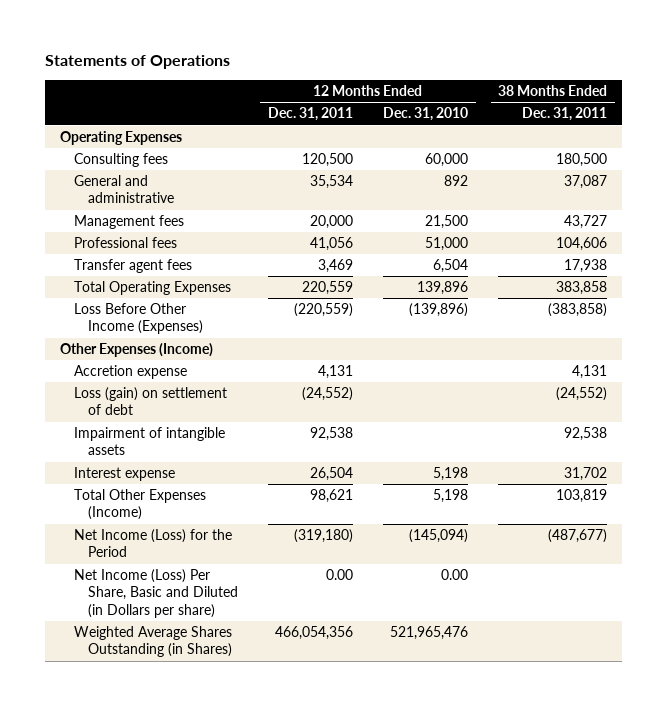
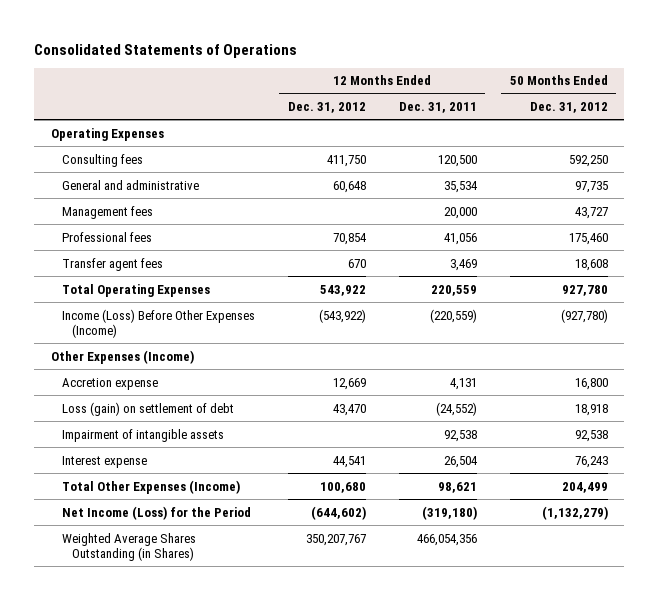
- Statements of Operations
+ Consolidated Statements of Operations
- | 12 Months Ended Dec. 31, 2011 | 12 Months Ended Dec. 31, 2010 | 38 Months Ended Dec. 31, 2011
+ | 12 Months Ended Dec. 31, 2012 | 12 Months Ended Dec. 31, 2011 | 50 Months Ended Dec. 31, 2012
- Loss Before Other Income (Expenses) | (220,559) | (139,896) | (383,858)
+ Income (Loss) Before Other Expenses (Income) | (543,922) | (220,559) | (927,780)
- Net Income (Loss) Per Share, Basic and Diluted (in Dollars per share) | 0.00 | 0.00 |

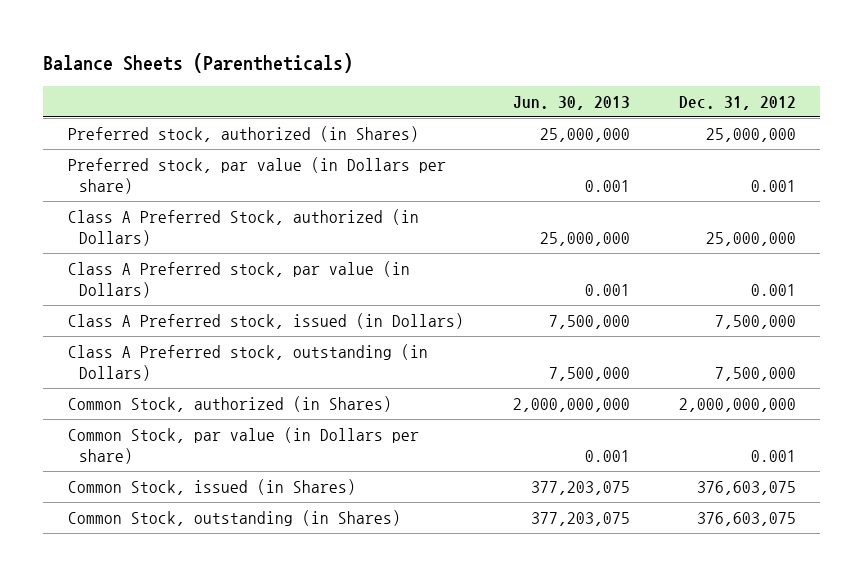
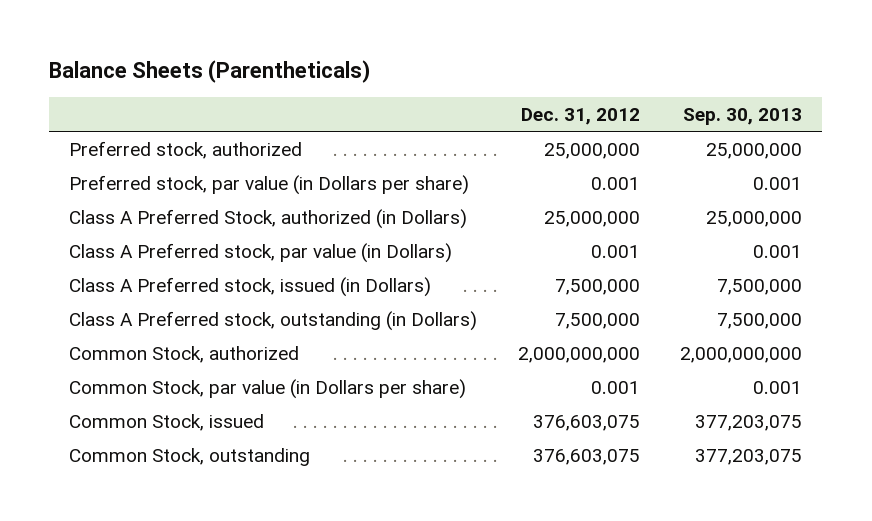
- | Jun. 30, 2013 | Dec. 31, 2012
+ | Dec. 31, 2012 | Sep. 30, 2013
- Preferred stock, authorized (in Shares) | 25,000,000 | 25,000,000
+ Preferred stock, authorized | 25,000,000 | 25,000,000
- Common Stock, authorized (in Shares) | 2,000,000,000 | 2,000,000,000
+ Common Stock, authorized | 2,000,000,000 | 2,000,000,000
- Common Stock, issued (in Shares) | 377,203,075 | 376,603,075
- Common Stock, outstanding (in Shares) | 377,203,075 | 376,603,075
+ Common Stock, issued | 376,603,075 | 377,203,075
+ Common Stock, outstanding | 376,603,075 | 377,203,075

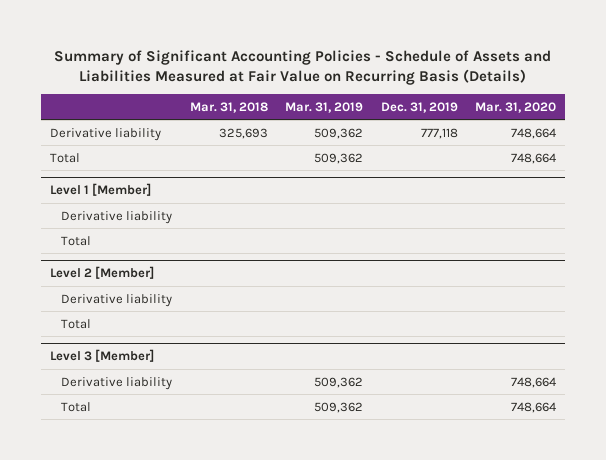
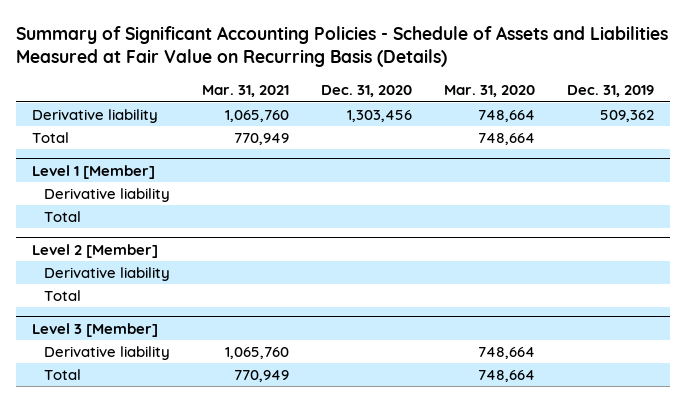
- | Mar. 31, 2018 | Mar. 31, 2019 | Dec. 31, 2019 | Mar. 31, 2020
+ | Mar. 31, 2021 | Dec. 31, 2020 | Mar. 31, 2020 | Dec. 31, 2019
- Derivative liability | 325,693 | 509,362 | 777,118 | 748,664
+ Derivative liability | 1,065,760 | 1,303,456 | 748,664 | 509,362

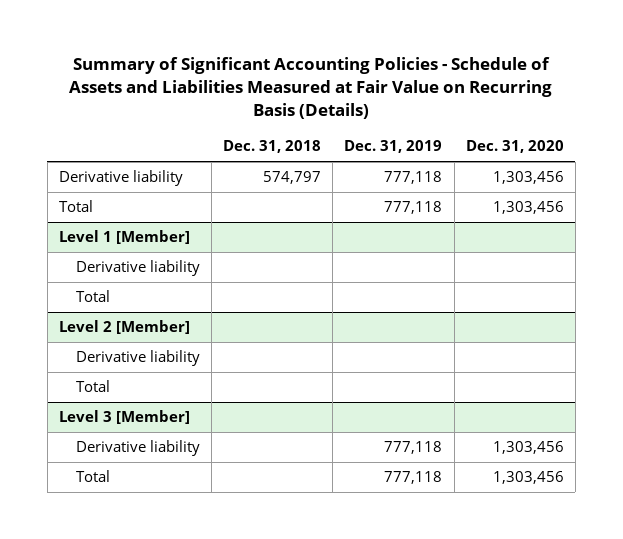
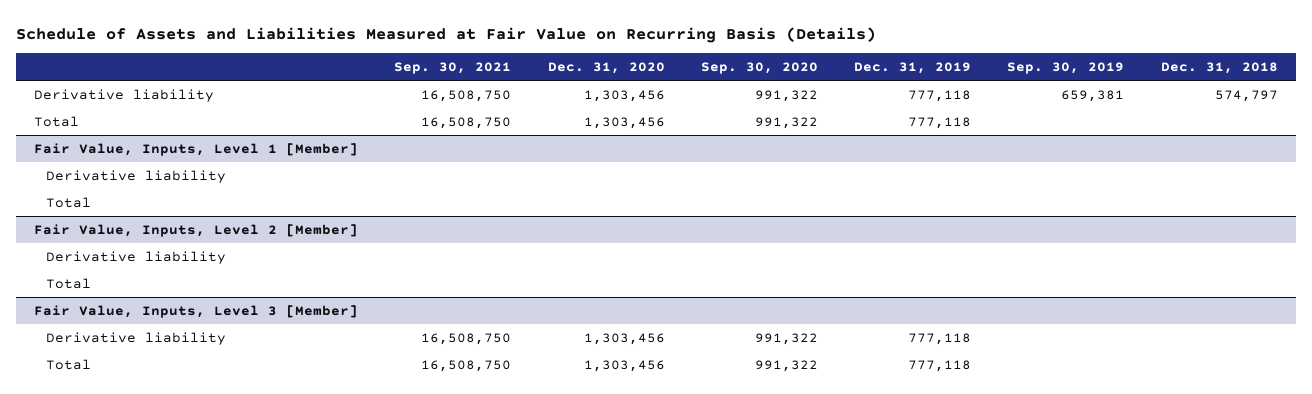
- Summary of Significant Accounting Policies - Schedule of Assets and Liabilities Measured at Fair Value on Recurring Basis (Details)
+ Schedule of Assets and Liabilities Measured at Fair Value on Recurring Basis (Details)
- | Dec. 31, 2018 | Dec. 31, 2019 | Dec. 31, 2020
+ | Sep. 30, 2021 | Dec. 31, 2020 | Sep. 30, 2020 | Dec. 31, 2019 | Sep. 30, 2019 | Dec. 31, 2018
- Level 1 [Member]
+ Fair Value, Inputs, Level 1 [Member]
- Level 2 [Member]
+ Fair Value, Inputs, Level 2 [Member]
- Level 3 [Member]
+ Fair Value, Inputs, Level 3 [Member]

